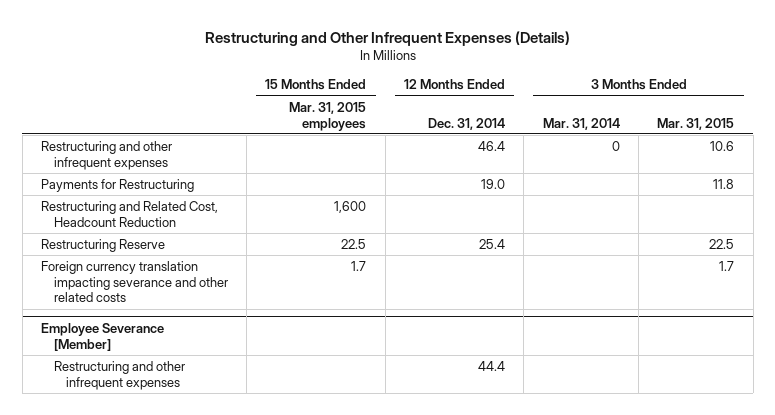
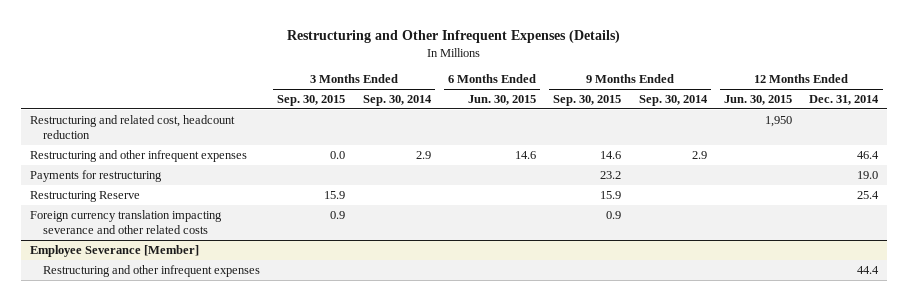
- | 15 Months Ended Mar. 31, 2015 employees | 12 Months Ended Dec. 31, 2014 | 3 Months Ended Mar. 31, 2014 | 3 Months Ended Mar. 31, 2015
+ | 3 Months Ended Sep. 30, 2015 | 3 Months Ended Sep. 30, 2014 | 6 Months Ended Jun. 30, 2015 | 9 Months Ended Sep. 30, 2015 | 9 Months Ended Sep. 30, 2014 | 12 Months Ended Jun. 30, 2015 | 12 Months Ended Dec. 31, 2014
+ Restructuring and related cost, headcount reduction | | | | | | 1,950 |
- Payments for Restructuring | | 19.0 | | 11.8
- Restructuring and Related Cost, Headcount Reduction | 1,600 | | |
+ Payments for restructuring | | | | 23.2 | | | 19.0

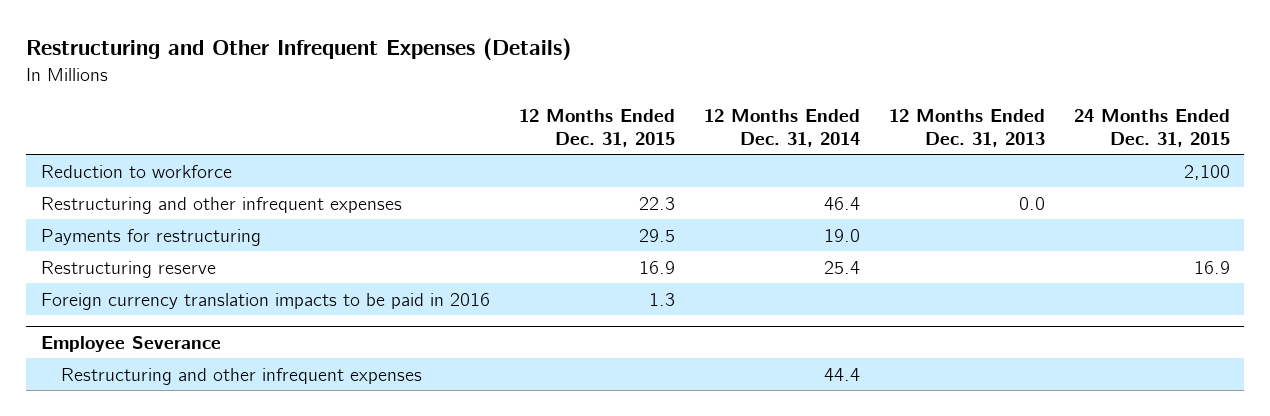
- | 3 Months Ended Sep. 30, 2015 | 3 Months Ended Sep. 30, 2014 | 6 Months Ended Jun. 30, 2015 | 9 Months Ended Sep. 30, 2015 | 9 Months Ended Sep. 30, 2014 | 12 Months Ended Jun. 30, 2015 | 12 Months Ended Dec. 31, 2014
+ | 12 Months Ended Dec. 31, 2015 | 12 Months Ended Dec. 31, 2014 | 12 Months Ended Dec. 31, 2013 | 24 Months Ended Dec. 31, 2015
- Restructuring and related cost, headcount reduction | | | | | | 1,950 |
+ Reduction to workforce | | | | 2,100
- Restructuring Reserve | 15.9 | | | 15.9 | | | 25.4
- Foreign currency translation impacting severance and other related costs | 0.9 | | | 0.9 | | |
- Employee Severance [Member]
+ Restructuring reserve | 16.9 | 25.4 | | 16.9
+ Foreign currency translation impacts to be paid in 2016 | 1.3 | | |
+ Employee Severance

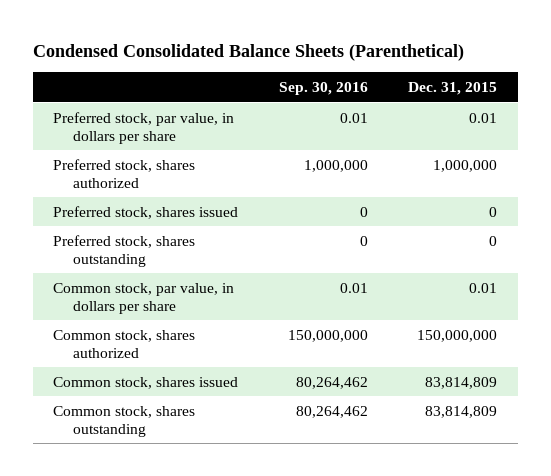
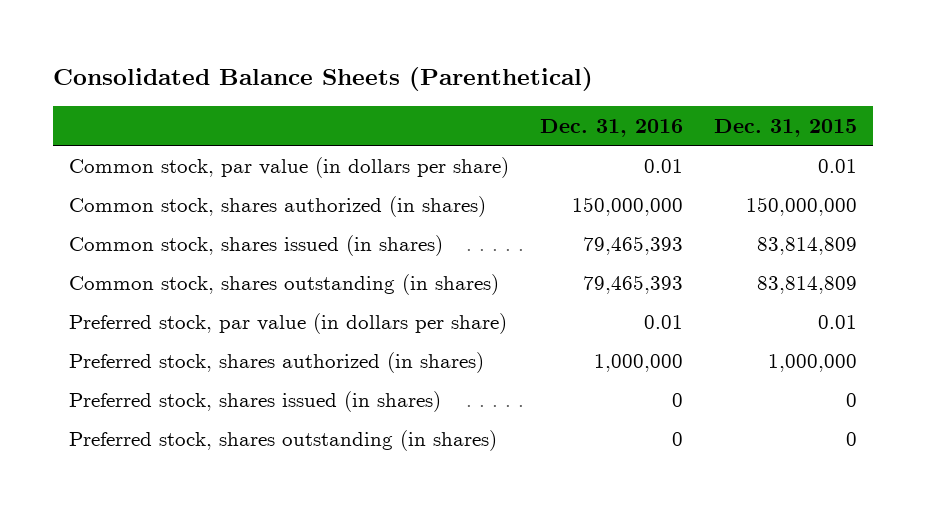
- Condensed Consolidated Balance Sheets (Parenthetical)
+ Consolidated Balance Sheets (Parenthetical)
- | Sep. 30, 2016 | Dec. 31, 2015
+ | Dec. 31, 2016 | Dec. 31, 2015
- Preferred stock, par value, in dollars per share | 0.01 | 0.01
- Preferred stock, shares authorized | 1,000,000 | 1,000,000
- Preferred stock, shares issued | 0 | 0
- Preferred stock, shares outstanding | 0 | 0
- Common stock, par value, in dollars per share | 0.01 | 0.01
- Common stock, shares authorized | 150,000,000 | 150,000,000
- Common stock, shares issued | 80,264,462 | 83,814,809
- Common stock, shares outstanding | 80,264,462 | 83,814,809
+ Common stock, par value (in dollars per share) | 0.01 | 0.01
+ Common stock, shares authorized (in shares) | 150,000,000 | 150,000,000
+ Common stock, shares issued (in shares) | 79,465,393 | 83,814,809
+ Common stock, shares outstanding (in shares) | 79,465,393 | 83,814,809
+ Preferred stock, par value (in dollars per share) | 0.01 | 0.01
+ Preferred stock, shares authorized (in shares) | 1,000,000 | 1,000,000
+ Preferred stock, shares issued (in shares) | 0 | 0
+ Preferred stock, shares outstanding (in shares) | 0 | 0

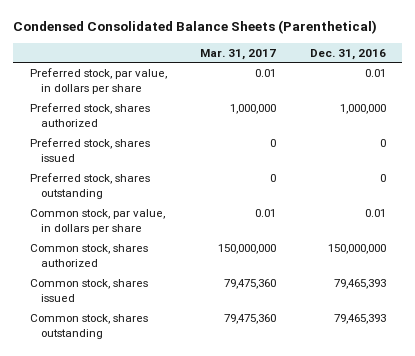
- Consolidated Balance Sheets (Parenthetical)
+ Condensed Consolidated Balance Sheets (Parenthetical)
- | Dec. 31, 2016 | Dec. 31, 2015
+ | Mar. 31, 2017 | Dec. 31, 2016
- Common stock, par value (in dollars per share) | 0.01 | 0.01
- Common stock, shares authorized (in shares) | 150,000,000 | 150,000,000
- Common stock, shares issued (in shares) | 79,465,393 | 83,814,809
- Common stock, shares outstanding (in shares) | 79,465,393 | 83,814,809
- Preferred stock, par value (in dollars per share) | 0.01 | 0.01
- Preferred stock, shares authorized (in shares) | 1,000,000 | 1,000,000
- Preferred stock, shares issued (in shares) | 0 | 0
- Preferred stock, shares outstanding (in shares) | 0 | 0
+ Preferred stock, par value, in dollars per share | 0.01 | 0.01
+ Preferred stock, shares authorized | 1,000,000 | 1,000,000
+ Preferred stock, shares issued | 0 | 0
+ Preferred stock, shares outstanding | 0 | 0
+ Common stock, par value, in dollars per share | 0.01 | 0.01
+ Common stock, shares authorized | 150,000,000 | 150,000,000
+ Common stock, shares issued | 79,475,360 | 79,465,393
+ Common stock, shares outstanding | 79,475,360 | 79,465,393

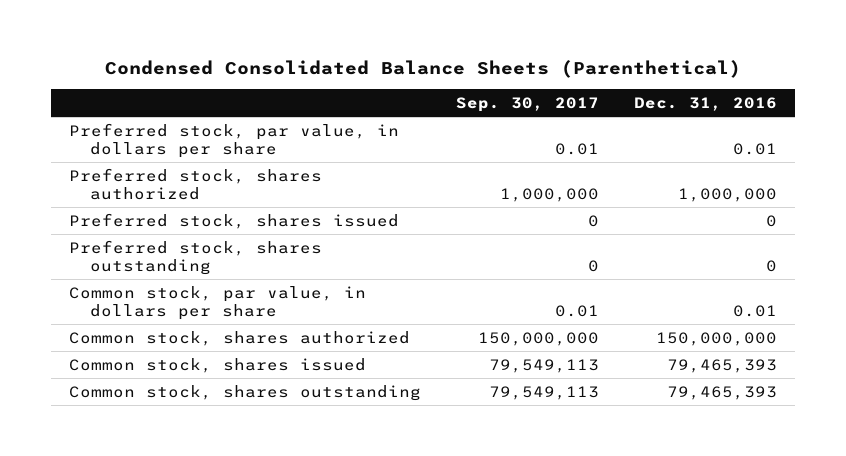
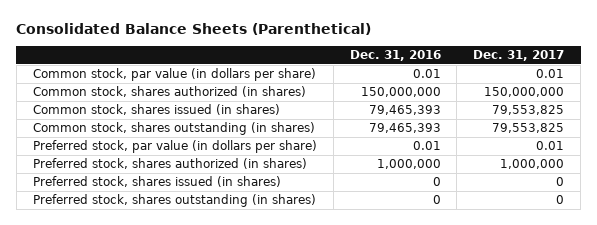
- Condensed Consolidated Balance Sheets (Parenthetical)
+ Consolidated Balance Sheets (Parenthetical)
- | Sep. 30, 2017 | Dec. 31, 2016
+ | Dec. 31, 2016 | Dec. 31, 2017
- Preferred stock, par value, in dollars per share | 0.01 | 0.01
- Preferred stock, shares authorized | 1,000,000 | 1,000,000
- Preferred stock, shares issued | 0 | 0
- Preferred stock, shares outstanding | 0 | 0
- Common stock, par value, in dollars per share | 0.01 | 0.01
- Common stock, shares authorized | 150,000,000 | 150,000,000
- Common stock, shares issued | 79,549,113 | 79,465,393
- Common stock, shares outstanding | 79,549,113 | 79,465,393
+ Common stock, par value (in dollars per share) | 0.01 | 0.01
+ Common stock, shares authorized (in shares) | 150,000,000 | 150,000,000
+ Common stock, shares issued (in shares) | 79,465,393 | 79,553,825
+ Common stock, shares outstanding (in shares) | 79,465,393 | 79,553,825
+ Preferred stock, par value (in dollars per share) | 0.01 | 0.01
+ Preferred stock, shares authorized (in shares) | 1,000,000 | 1,000,000
+ Preferred stock, shares issued (in shares) | 0 | 0
+ Preferred stock, shares outstanding (in shares) | 0 | 0

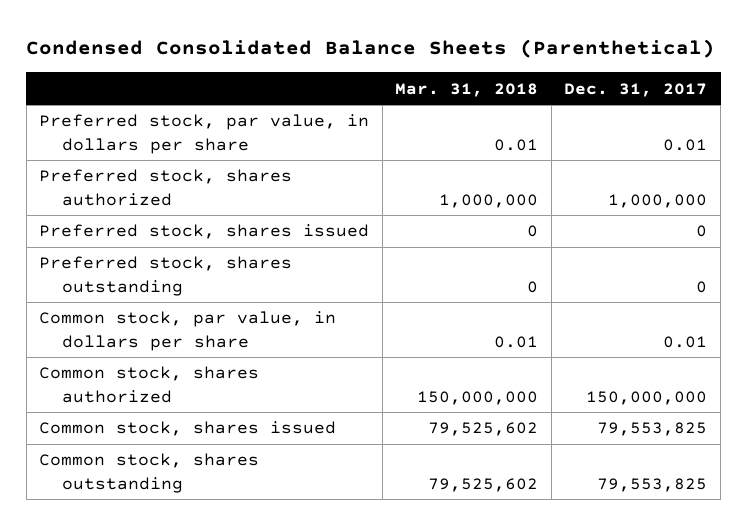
- Consolidated Balance Sheets (Parenthetical)
+ Condensed Consolidated Balance Sheets (Parenthetical)
- | Dec. 31, 2016 | Dec. 31, 2017
+ | Mar. 31, 2018 | Dec. 31, 2017
- Common stock, par value (in dollars per share) | 0.01 | 0.01
- Common stock, shares authorized (in shares) | 150,000,000 | 150,000,000
- Common stock, shares issued (in shares) | 79,465,393 | 79,553,825
- Common stock, shares outstanding (in shares) | 79,465,393 | 79,553,825
- Preferred stock, par value (in dollars per share) | 0.01 | 0.01
- Preferred stock, shares authorized (in shares) | 1,000,000 | 1,000,000
- Preferred stock, shares issued (in shares) | 0 | 0
- Preferred stock, shares outstanding (in shares) | 0 | 0
+ Preferred stock, par value, in dollars per share | 0.01 | 0.01
+ Preferred stock, shares authorized | 1,000,000 | 1,000,000
+ Preferred stock, shares issued | 0 | 0
+ Preferred stock, shares outstanding | 0 | 0
+ Common stock, par value, in dollars per share | 0.01 | 0.01
+ Common stock, shares authorized | 150,000,000 | 150,000,000
+ Common stock, shares issued | 79,525,602 | 79,553,825
+ Common stock, shares outstanding | 79,525,602 | 79,553,825

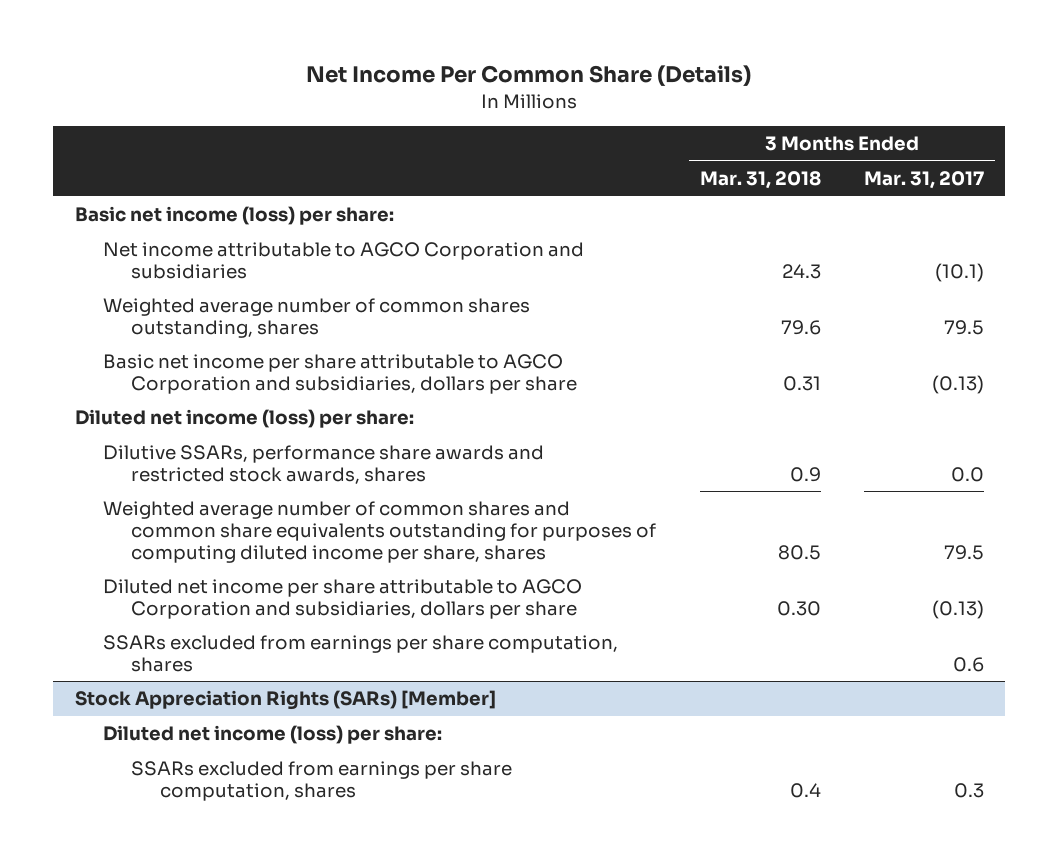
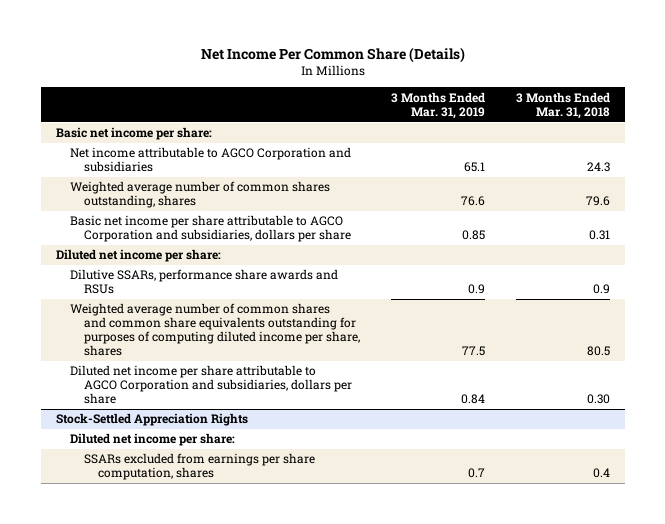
- | 3 Months Ended Mar. 31, 2018 | 3 Months Ended Mar. 31, 2017
+ | 3 Months Ended Mar. 31, 2019 | 3 Months Ended Mar. 31, 2018
- Basic net income (loss) per share:
+ Basic net income per share:
- Diluted net income (loss) per share:
- Dilutive SSARs, performance share awards and restricted stock awards, shares | 0.9 | 0.0
+ Diluted net income per share:
+ Dilutive SSARs, performance share awards and RSUs | 0.9 | 0.9
- SSARs excluded from earnings per share computation, shares | | 0.6
- Stock Appreciation Rights (SARs) [Member]
- Diluted net income (loss) per share:
+ Stock-Settled Appreciation Rights
+ Diluted net income per share:

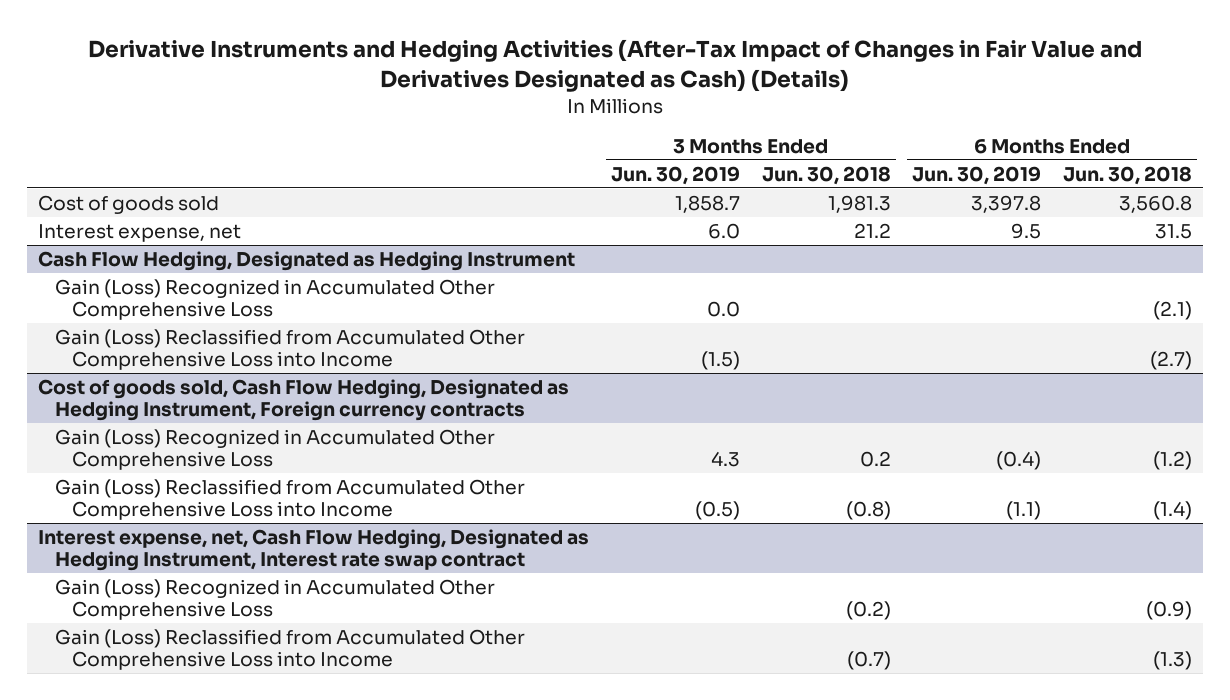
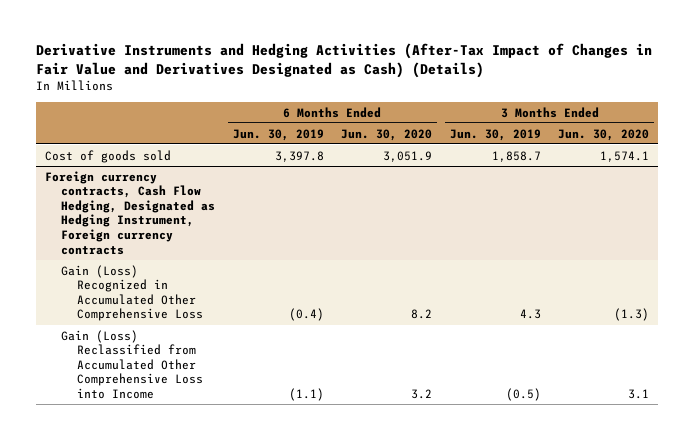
- | 3 Months Ended Jun. 30, 2019 | 3 Months Ended Jun. 30, 2018 | 6 Months Ended Jun. 30, 2019 | 6 Months Ended Jun. 30, 2018
+ | 6 Months Ended Jun. 30, 2019 | 6 Months Ended Jun. 30, 2020 | 3 Months Ended Jun. 30, 2019 | 3 Months Ended Jun. 30, 2020
- Interest expense, net | 6.0 | 21.2 | 9.5 | 31.5
- Cash Flow Hedging, Designated as Hedging Instrument
- Gain (Loss) Recognized in Accumulated Other Comprehensive Loss | 0.0 | | | (2.1)
- Gain (Loss) Reclassified from Accumulated Other Comprehensive Loss into Income | (1.5) | | | (2.7)
- Cost of goods sold, Cash Flow Hedging, Designated as Hedging Instrument, Foreign currency contracts
+ Foreign currency contracts, Cash Flow Hedging, Designated as Hedging Instrument, Foreign currency contracts
- Interest expense, net, Cash Flow Hedging, Designated as Hedging Instrument, Interest rate swap contract
- Gain (Loss) Recognized in Accumulated Other Comprehensive Loss | | (0.2) | | (0.9)
- Gain (Loss) Reclassified from Accumulated Other Comprehensive Loss into Income | | (0.7) | | (1.3)

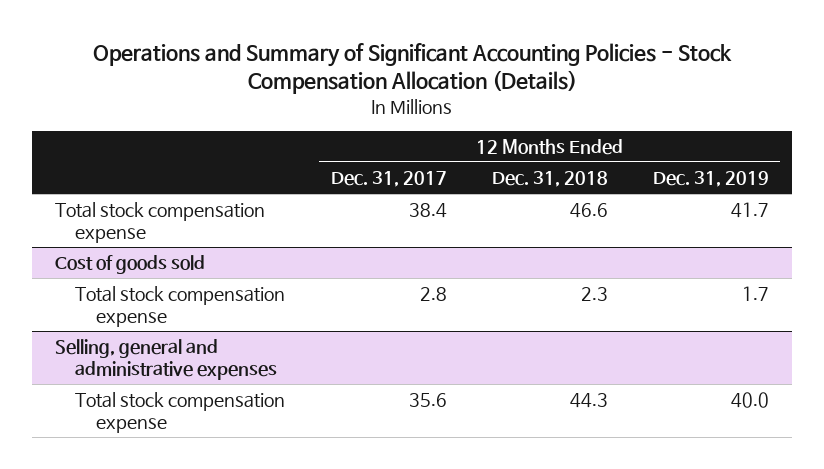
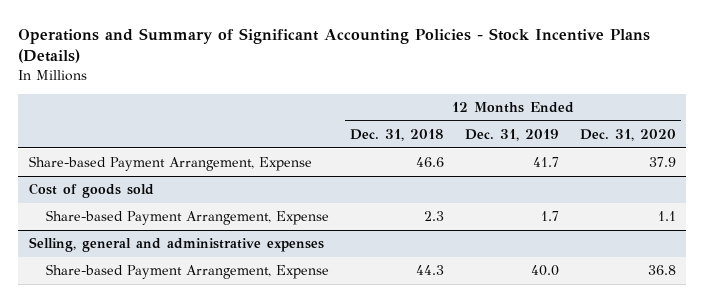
- Operations and Summary of Significant Accounting Policies - Stock Compensation Allocation (Details)
+ Operations and Summary of Significant Accounting Policies - Stock Incentive Plans (Details)
- | 12 Months Ended Dec. 31, 2017 | 12 Months Ended Dec. 31, 2018 | 12 Months Ended Dec. 31, 2019
+ | 12 Months Ended Dec. 31, 2018 | 12 Months Ended Dec. 31, 2019 | 12 Months Ended Dec. 31, 2020
- Total stock compensation expense | 38.4 | 46.6 | 41.7
+ Share-based Payment Arrangement, Expense | 46.6 | 41.7 | 37.9
@ Cost of goods sold
- Total stock compensation expense | 2.8 | 2.3 | 1.7
+ Share-based Payment Arrangement, Expense | 2.3 | 1.7 | 1.1
@ Selling, general and administrative expenses
- Total stock compensation expense | 35.6 | 44.3 | 40.0
+ Share-based Payment Arrangement, Expense | 44.3 | 40.0 | 36.8

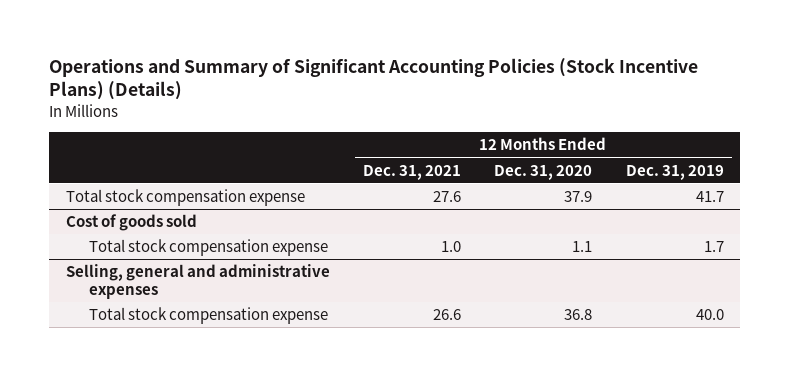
- Operations and Summary of Significant Accounting Policies - Stock Incentive Plans (Details)
+ Operations and Summary of Significant Accounting Policies (Stock Incentive Plans) (Details)
- | 12 Months Ended Dec. 31, 2018 | 12 Months Ended Dec. 31, 2019 | 12 Months Ended Dec. 31, 2020
+ | 12 Months Ended Dec. 31, 2021 | 12 Months Ended Dec. 31, 2020 | 12 Months Ended Dec. 31, 2019
- Share-based Payment Arrangement, Expense | 46.6 | 41.7 | 37.9
+ Total stock compensation expense | 27.6 | 37.9 | 41.7
@ Cost of goods sold
- Share-based Payment Arrangement, Expense | 2.3 | 1.7 | 1.1
+ Total stock compensation expense | 1.0 | 1.1 | 1.7
@ Selling, general and administrative expenses
- Share-based Payment Arrangement, Expense | 44.3 | 40.0 | 36.8
+ Total stock compensation expense | 26.6 | 36.8 | 40.0

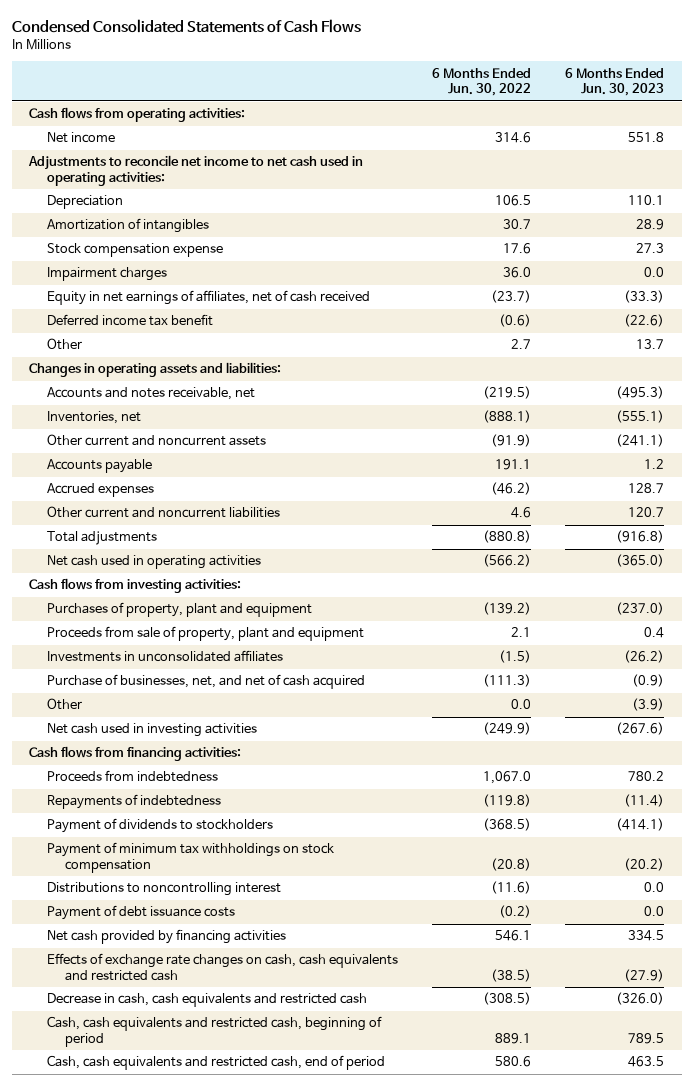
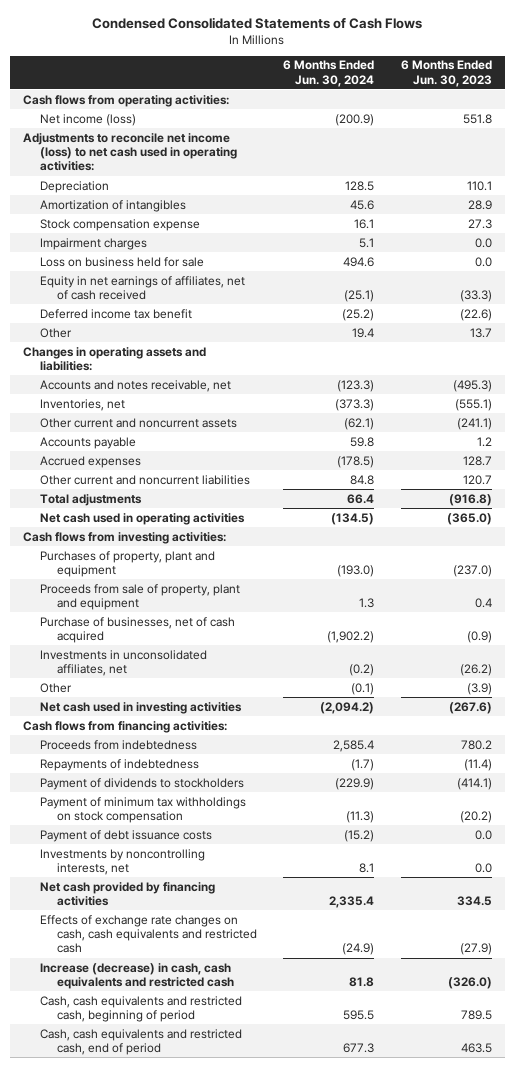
- | 6 Months Ended Jun. 30, 2022 | 6 Months Ended Jun. 30, 2023
+ | 6 Months Ended Jun. 30, 2024 | 6 Months Ended Jun. 30, 2023
- Net income | 314.6 | 551.8
- Adjustments to reconcile net income to net cash used in operating activities:
+ Net income (loss) | (200.9) | 551.8
+ Adjustments to reconcile net income (loss) to net cash used in operating activities:
+ Loss on business held for sale | 494.6 | 0.0
- Investments in unconsolidated affiliates | (1.5) | (26.2)
- Purchase of businesses, net, and net of cash acquired | (111.3) | (0.9)
+ Purchase of businesses, net of cash acquired | (1,902.2) | (0.9)
+ Investments in unconsolidated affiliates, net | (0.2) | (26.2)
- Distributions to noncontrolling interest | (11.6) | 0.0
+ Investments by noncontrolling interests, net | 8.1 | 0.0
- Decrease in cash, cash equivalents and restricted cash | (308.5) | (326.0)
+ Increase (decrease) in cash, cash equivalents and restricted cash | 81.8 | (326.0)

